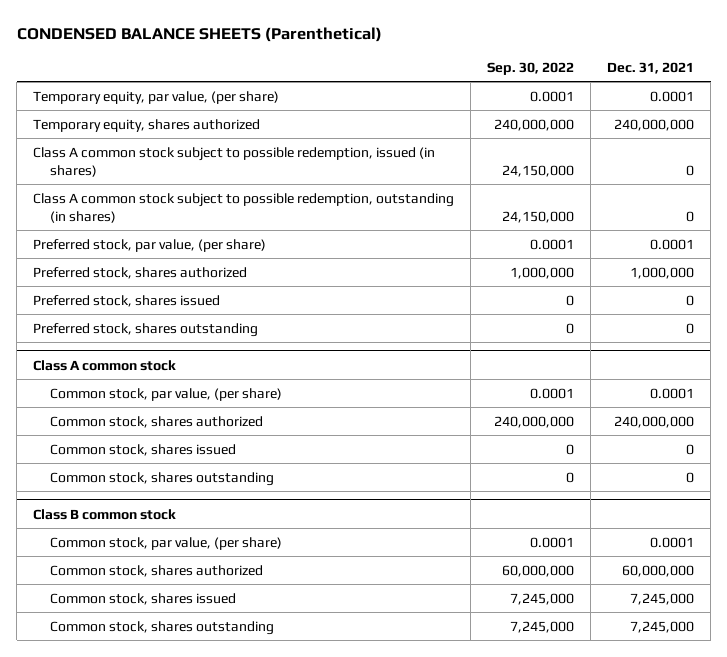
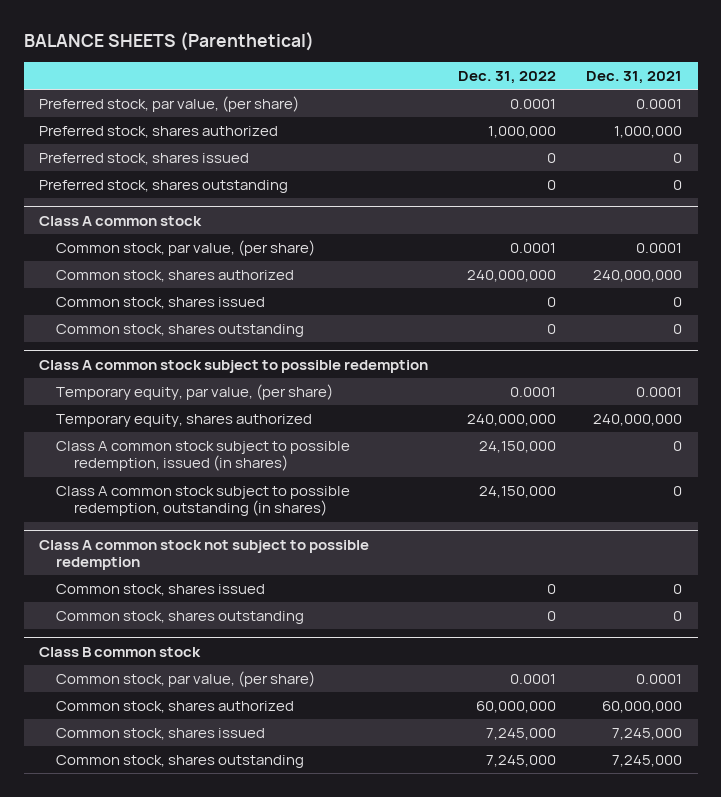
- CONDENSED BALANCE SHEETS (Parenthetical)
+ BALANCE SHEETS (Parenthetical)
- | Sep. 30, 2022 | Dec. 31, 2021
+ | Dec. 31, 2022 | Dec. 31, 2021
- Temporary equity, par value, (per share) | 0.0001 | 0.0001
- Temporary equity, shares authorized | 240,000,000 | 240,000,000
- Class A common stock subject to possible redemption, issued (in shares) | 24,150,000 | 0
- Class A common stock subject to possible redemption, outstanding (in shares) | 24,150,000 | 0
+ Class A common stock subject to possible redemption
+ Temporary equity, par value, (per share) | 0.0001 | 0.0001
+ Temporary equity, shares authorized | 240,000,000 | 240,000,000
+ Class A common stock subject to possible redemption, issued (in shares) | 24,150,000 | 0
+ Class A common stock subject to possible redemption, outstanding (in shares) | 24,150,000 | 0
+ Class A common stock not subject to possible redemption
+ Common stock, shares issued | 0 | 0
+ Common stock, shares outstanding | 0 | 0

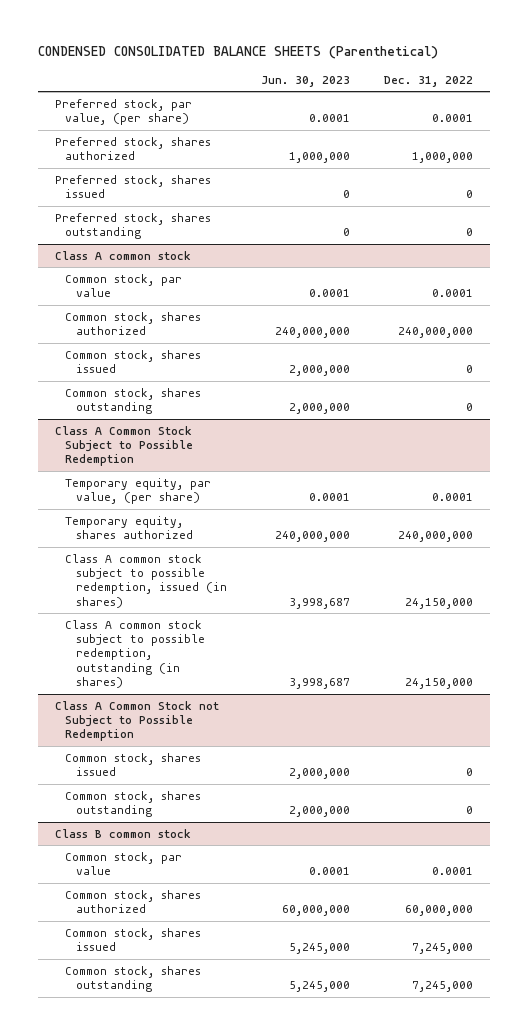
- BALANCE SHEETS (Parenthetical)
+ CONDENSED CONSOLIDATED BALANCE SHEETS (Parenthetical)
- | Dec. 31, 2022 | Dec. 31, 2021
+ | Jun. 30, 2023 | Dec. 31, 2022
@ Class A common stock
- Common stock, par value, (per share) | 0.0001 | 0.0001
+ Common stock, par value | 0.0001 | 0.0001
- Class A common stock subject to possible redemption
+ Class A Common Stock Subject to Possible Redemption
- Class A common stock not subject to possible redemption
+ Class A Common Stock not Subject to Possible Redemption
@ Class B common stock
- Common stock, par value, (per share) | 0.0001 | 0.0001
+ Common stock, par value | 0.0001 | 0.0001

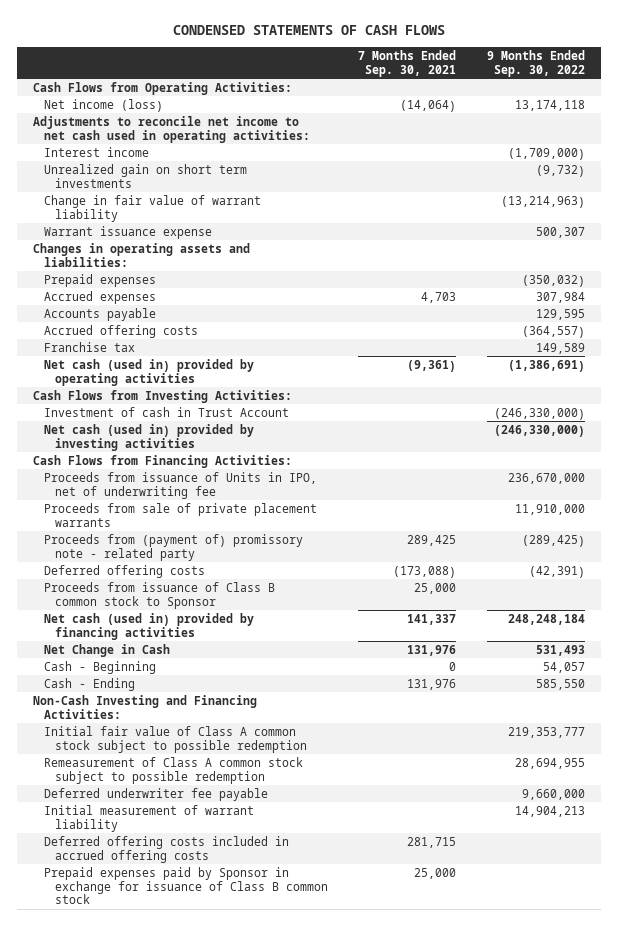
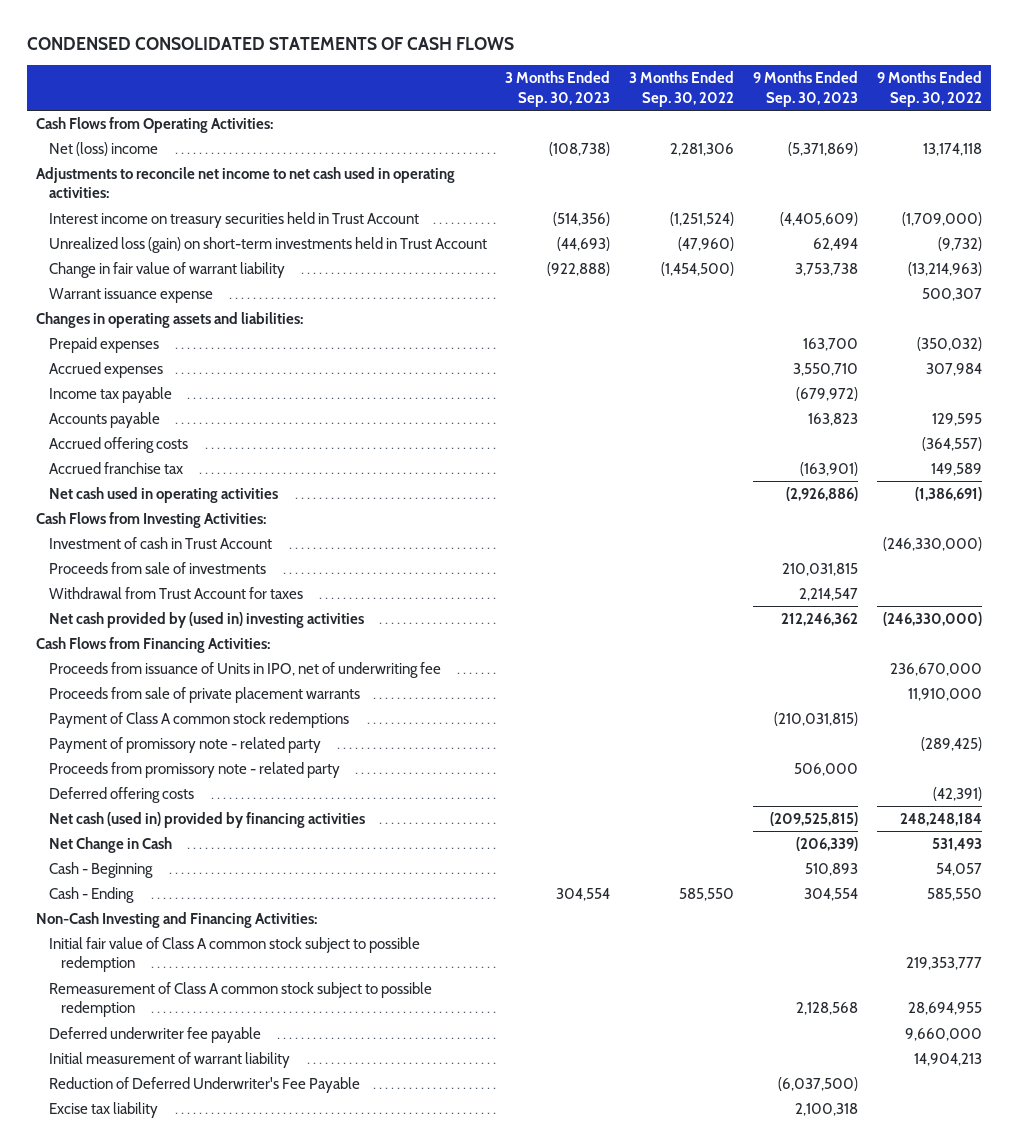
- CONDENSED STATEMENTS OF CASH FLOWS
+ CONDENSED CONSOLIDATED STATEMENTS OF CASH FLOWS
- | 7 Months Ended Sep. 30, 2021 | 9 Months Ended Sep. 30, 2022
+ | 3 Months Ended Sep. 30, 2023 | 3 Months Ended Sep. 30, 2022 | 9 Months Ended Sep. 30, 2023 | 9 Months Ended Sep. 30, 2022
- Net income (loss) | (14,064) | 13,174,118
+ Net (loss) income | (108,738) | 2,281,306 | (5,371,869) | 13,174,118
- Interest income | | (1,709,000)
- Unrealized gain on short term investments | | (9,732)
+ Interest income on treasury securities held in Trust Account | (514,356) | (1,251,524) | (4,405,609) | (1,709,000)
+ Unrealized loss (gain) on short-term investments held in Trust Account | (44,693) | (47,960) | 62,494 | (9,732)
+ Income tax payable | | | (679,972) |
- Franchise tax | | 149,589
- Net cash (used in) provided by operating activities | (9,361) | (1,386,691)
+ Accrued franchise tax | | | (163,901) | 149,589
+ Net cash used in operating activities | | | (2,926,886) | (1,386,691)
- Net cash (used in) provided by investing activities | | (246,330,000)
+ Proceeds from sale of investments | | | 210,031,815 |
+ Withdrawal from Trust Account for taxes | | | 2,214,547 |
+ Net cash provided by (used in) investing activities | | | 212,246,362 | (246,330,000)
- Proceeds from (payment of) promissory note - related party | 289,425 | (289,425)
+ Payment of Class A common stock redemptions | | | (210,031,815) |
+ Payment of promissory note - related party | | | | (289,425)
+ Proceeds from promissory note - related party | | | 506,000 |
- Proceeds from issuance of Class B common stock to Sponsor | 25,000 |
- Deferred offering costs included in accrued offering costs | 281,715 |
- Prepaid expenses paid by Sponsor in exchange for issuance of Class B common stock | 25,000 |
+ Reduction of Deferred Underwriter's Fee Payable | | | (6,037,500) |
+ Excise tax liability | | | 2,100,318 |

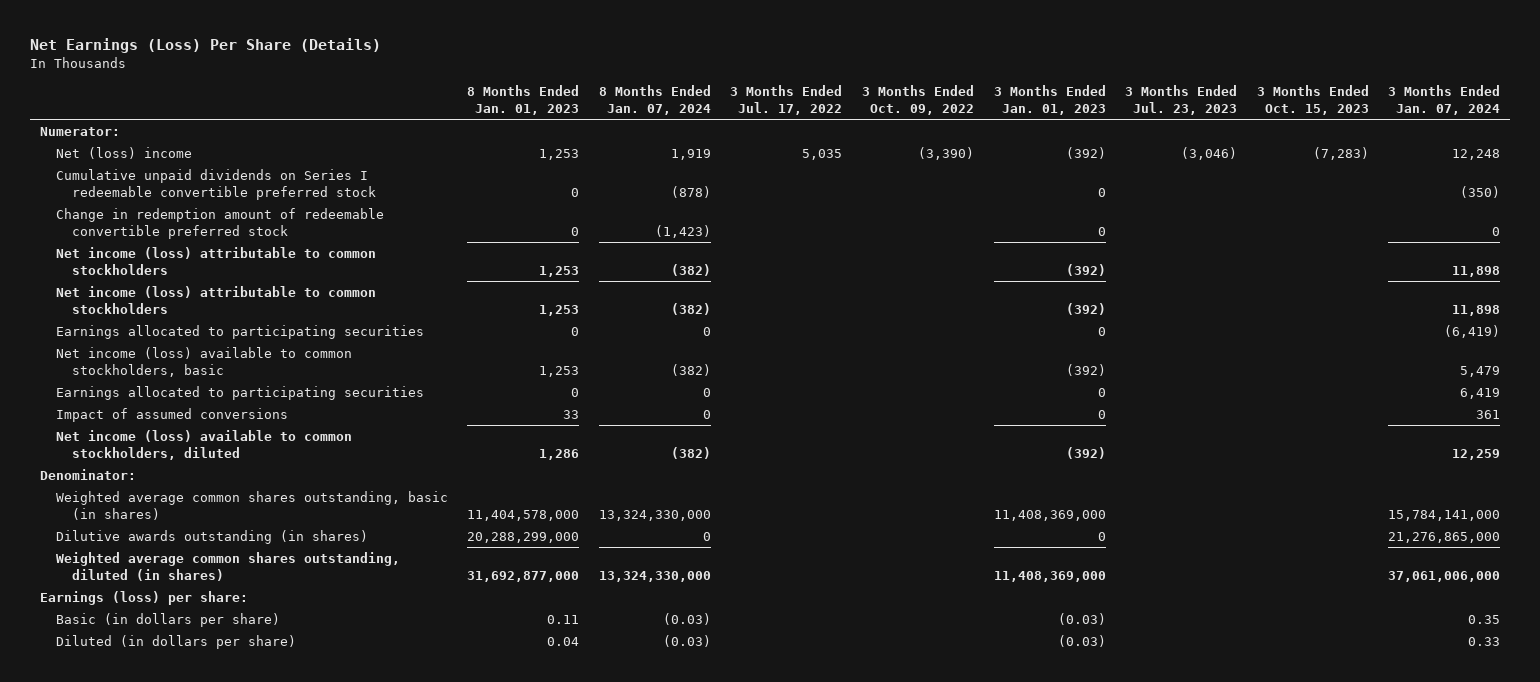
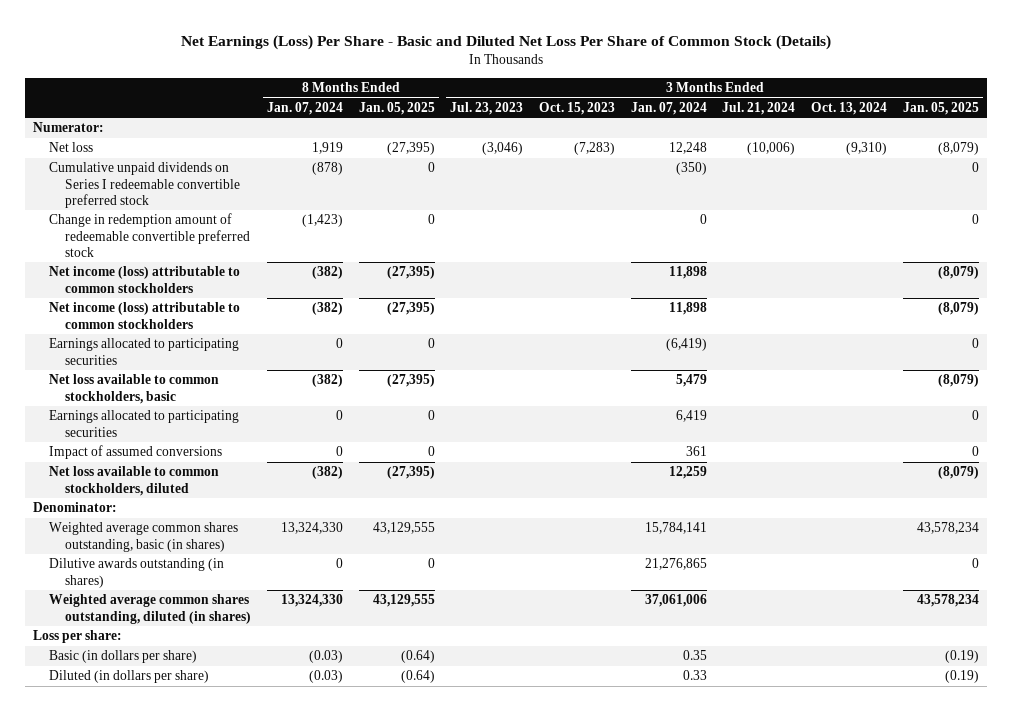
- Net Earnings (Loss) Per Share (Details)
+ Net Earnings (Loss) Per Share - Basic and Diluted Net Loss Per Share of Common Stock (Details)
- | 8 Months Ended Jan. 01, 2023 | 8 Months Ended Jan. 07, 2024 | 3 Months Ended Jul. 17, 2022 | 3 Months Ended Oct. 09, 2022 | 3 Months Ended Jan. 01, 2023 | 3 Months Ended Jul. 23, 2023 | 3 Months Ended Oct. 15, 2023 | 3 Months Ended Jan. 07, 2024
+ | 8 Months Ended Jan. 07, 2024 | 8 Months Ended Jan. 05, 2025 | 3 Months Ended Jul. 23, 2023 | 3 Months Ended Oct. 15, 2023 | 3 Months Ended Jan. 07, 2024 | 3 Months Ended Jul. 21, 2024 | 3 Months Ended Oct. 13, 2024 | 3 Months Ended Jan. 05, 2025
- Net (loss) income | 1,253 | 1,919 | 5,035 | (3,390) | (392) | (3,046) | (7,283) | 12,248
+ Net loss | 1,919 | (27,395) | (3,046) | (7,283) | 12,248 | (10,006) | (9,310) | (8,079)
- Net income (loss) available to common stockholders, basic | 1,253 | (382) | | | (392) | | | 5,479
+ Net loss available to common stockholders, basic | (382) | (27,395) | | | 5,479 | | | (8,079)
- Net income (loss) available to common stockholders, diluted | 1,286 | (382) | | | (392) | | | 12,259
+ Net loss available to common stockholders, diluted | (382) | (27,395) | | | 12,259 | | | (8,079)
- Weighted average common shares outstanding, basic (in shares) | 11,404,578,000 | 13,324,330,000 | | | 11,408,369,000 | | | 15,784,141,000
- Dilutive awards outstanding (in shares) | 20,288,299,000 | 0 | | | 0 | | | 21,276,865,000
- Weighted average common shares outstanding, diluted (in shares) | 31,692,877,000 | 13,324,330,000 | | | 11,408,369,000 | | | 37,061,006,000
- Earnings (loss) per share:
+ Weighted average common shares outstanding, basic (in shares) | 13,324,330 | 43,129,555 | | | 15,784,141 | | | 43,578,234
+ Dilutive awards outstanding (in shares) | 0 | 0 | | | 21,276,865 | | | 0
+ Weighted average common shares outstanding, diluted (in shares) | 13,324,330 | 43,129,555 | | | 37,061,006 | | | 43,578,234
+ Loss per share:

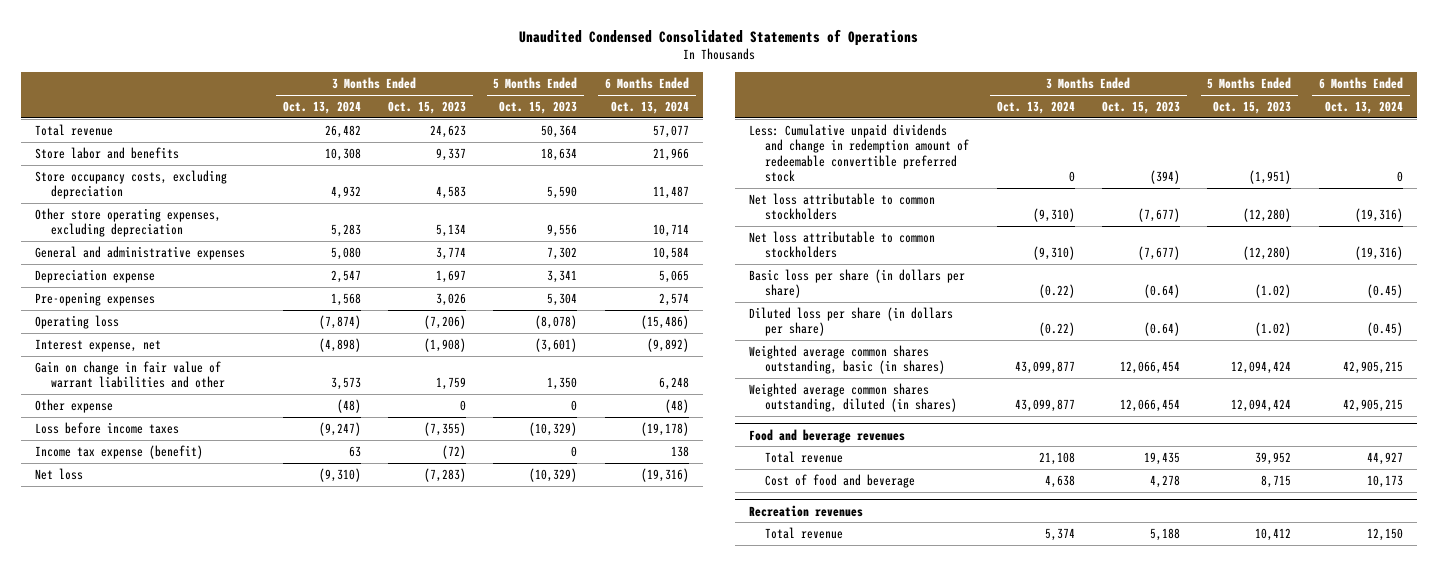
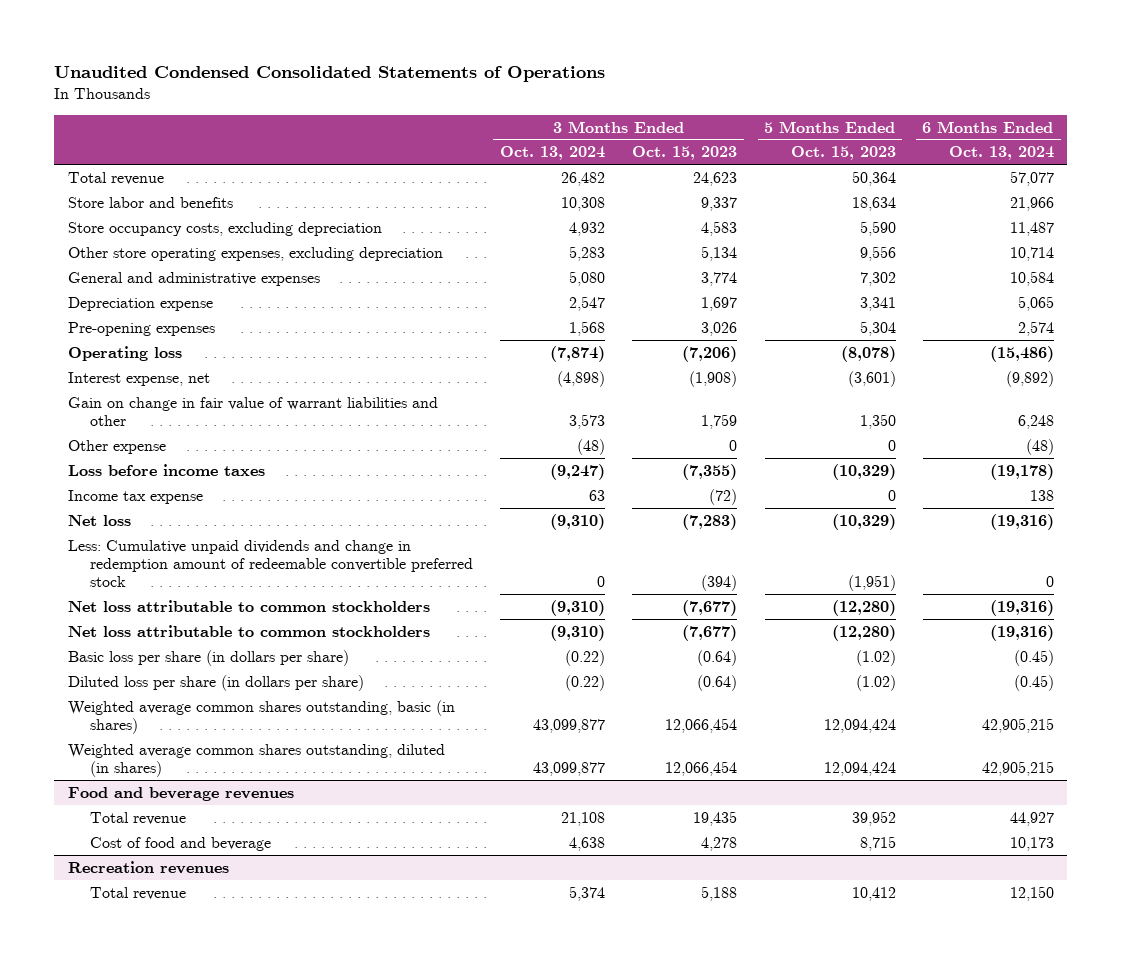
- Income tax expense (benefit) | 63 | (72) | 0 | 138
+ Income tax expense | 63 | (72) | 0 | 138

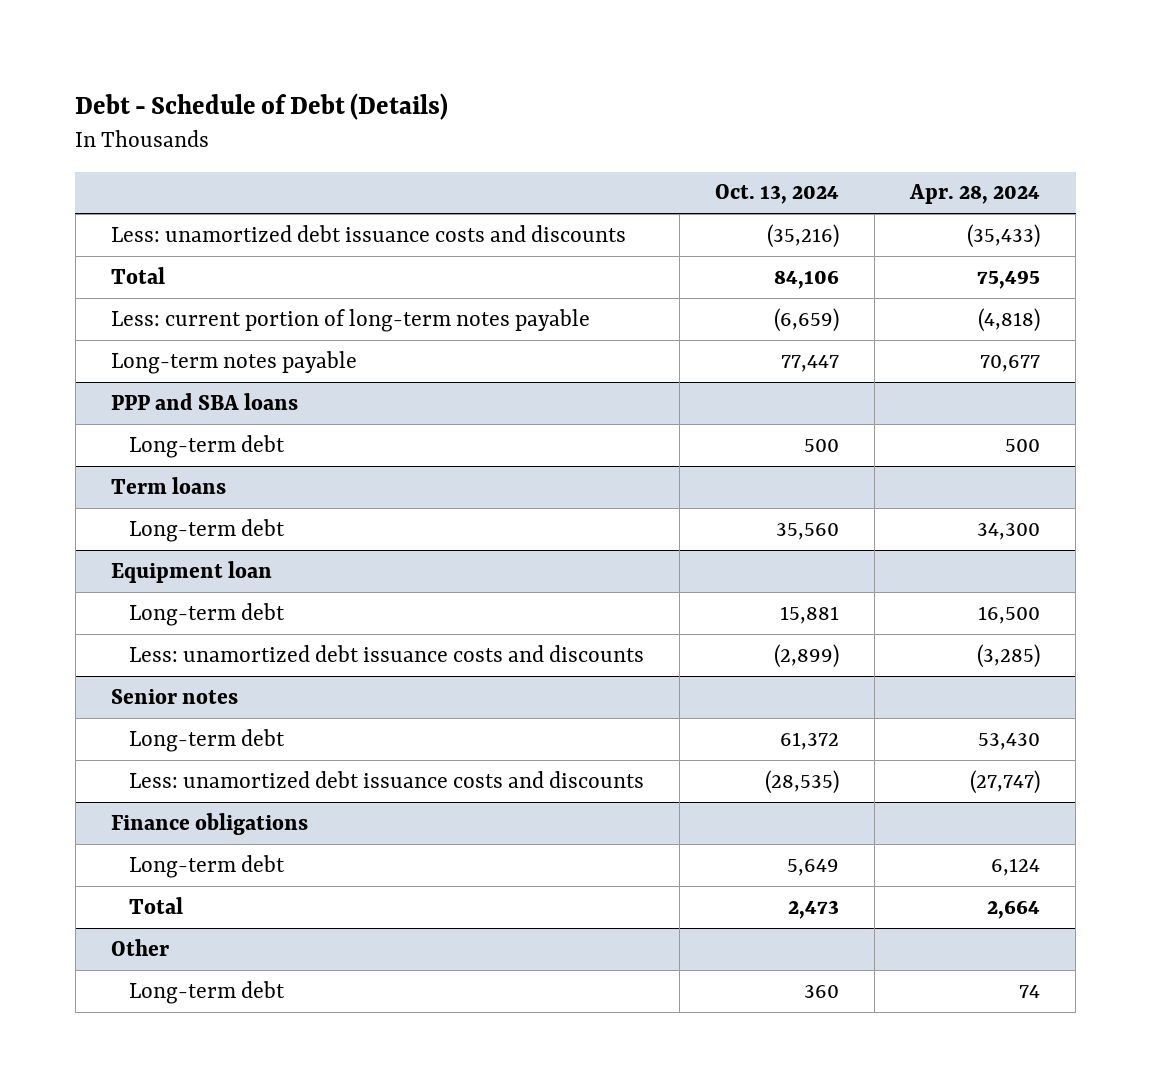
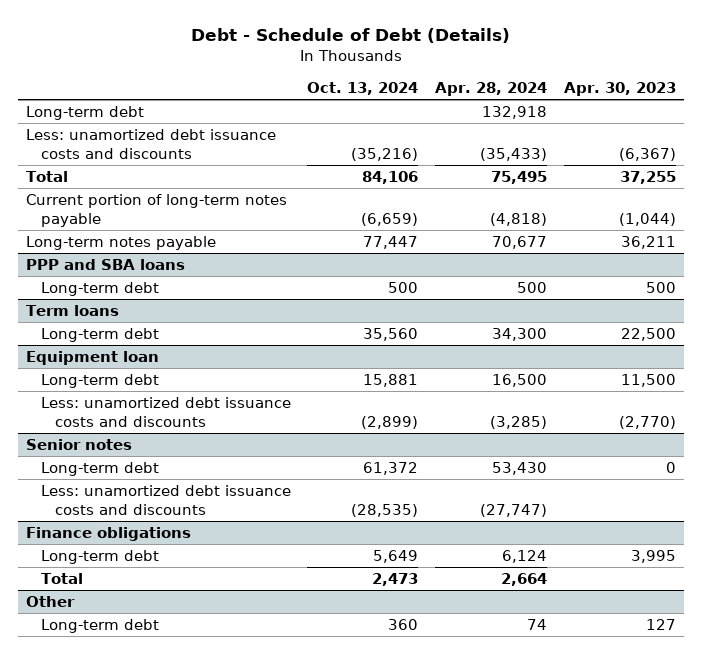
- | Oct. 13, 2024 | Apr. 28, 2024
+ | Oct. 13, 2024 | Apr. 28, 2024 | Apr. 30, 2023
+ Long-term debt | | 132,918 |
- Less: current portion of long-term notes payable | (6,659) | (4,818)
+ Current portion of long-term notes payable | (6,659) | (4,818) | (1,044)

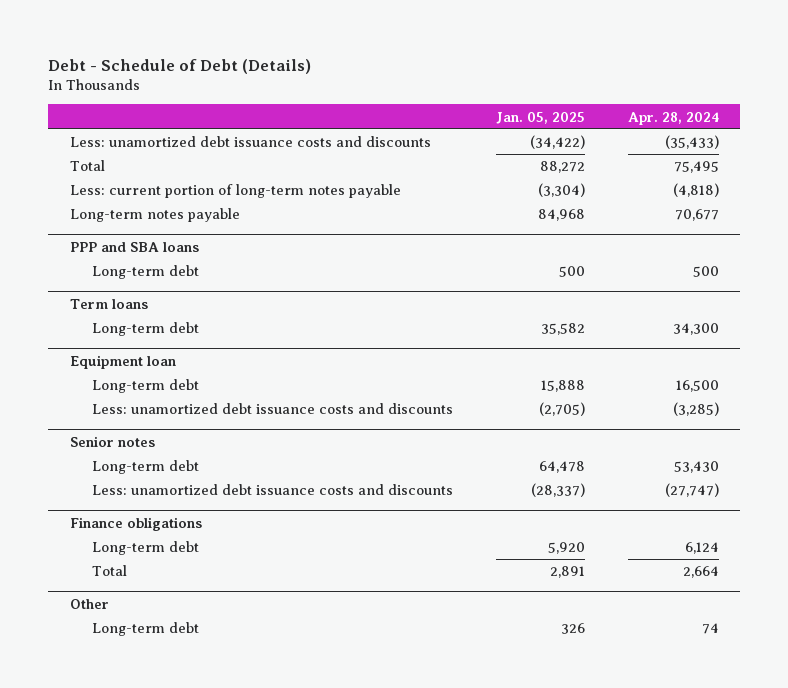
- | Oct. 13, 2024 | Apr. 28, 2024 | Apr. 30, 2023
+ | Jan. 05, 2025 | Apr. 28, 2024
- Long-term debt | | 132,918 |
- Current portion of long-term notes payable | (6,659) | (4,818) | (1,044)
+ Less: current portion of long-term notes payable | (3,304) | (4,818)

